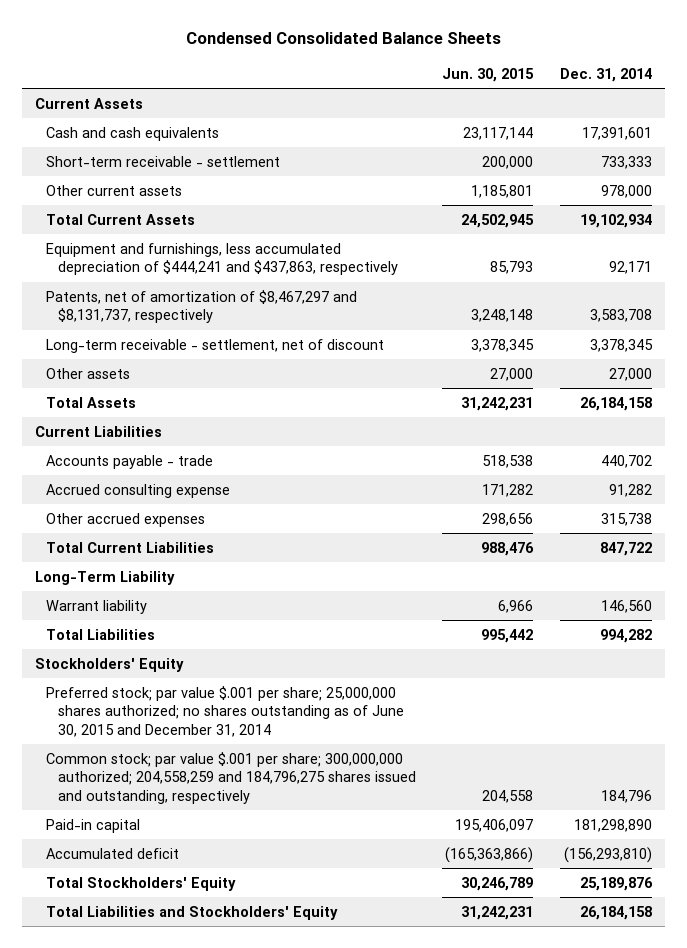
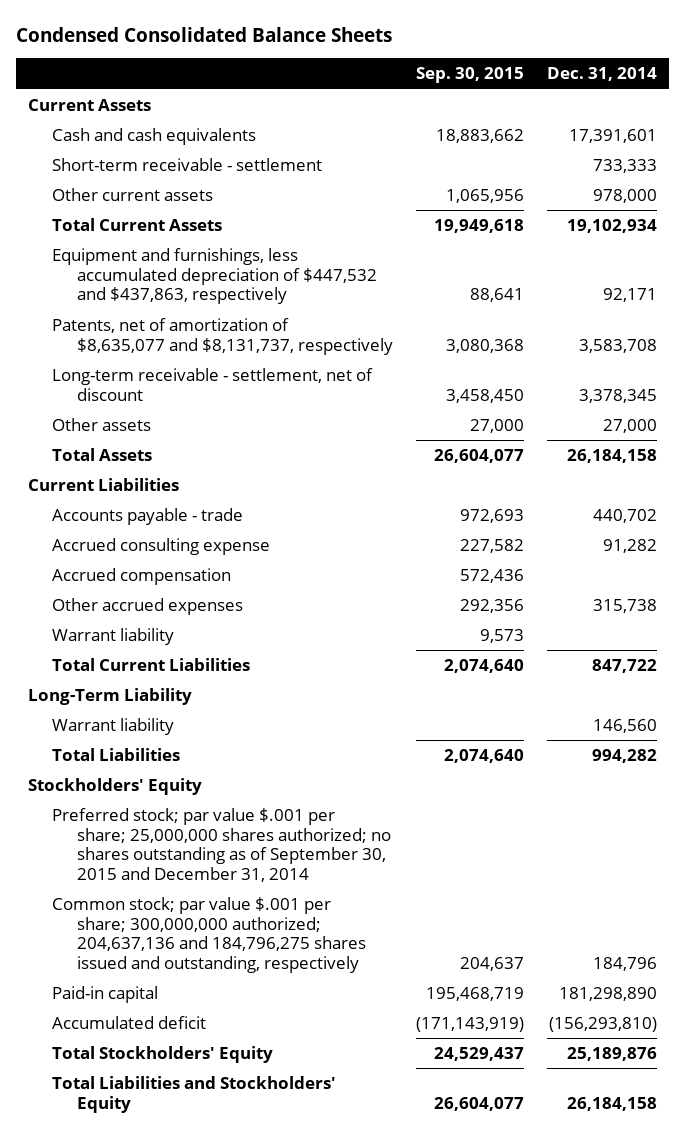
- | Jun. 30, 2015 | Dec. 31, 2014
+ | Sep. 30, 2015 | Dec. 31, 2014
- Equipment and furnishings, less accumulated depreciation of $444,241 and $437,863, respectively | 85,793 | 92,171
- Patents, net of amortization of $8,467,297 and $8,131,737, respectively | 3,248,148 | 3,583,708
+ Equipment and furnishings, less accumulated depreciation of $447,532 and $437,863, respectively | 88,641 | 92,171
+ Patents, net of amortization of $8,635,077 and $8,131,737, respectively | 3,080,368 | 3,583,708
+ Accrued compensation | 572,436 |
+ Warrant liability | 9,573 |
- Preferred stock; par value $.001 per share; 25,000,000 shares authorized; no shares outstanding as of June 30, 2015 and December 31, 2014
- Common stock; par value $.001 per share; 300,000,000 authorized; 204,558,259 and 184,796,275 shares issued and outstanding, respectively | 204,558 | 184,796
+ Preferred stock; par value $.001 per share; 25,000,000 shares authorized; no shares outstanding as of September 30, 2015 and December 31, 2014
+ Common stock; par value $.001 per share; 300,000,000 authorized; 204,637,136 and 184,796,275 shares issued and outstanding, respectively | 204,637 | 184,796

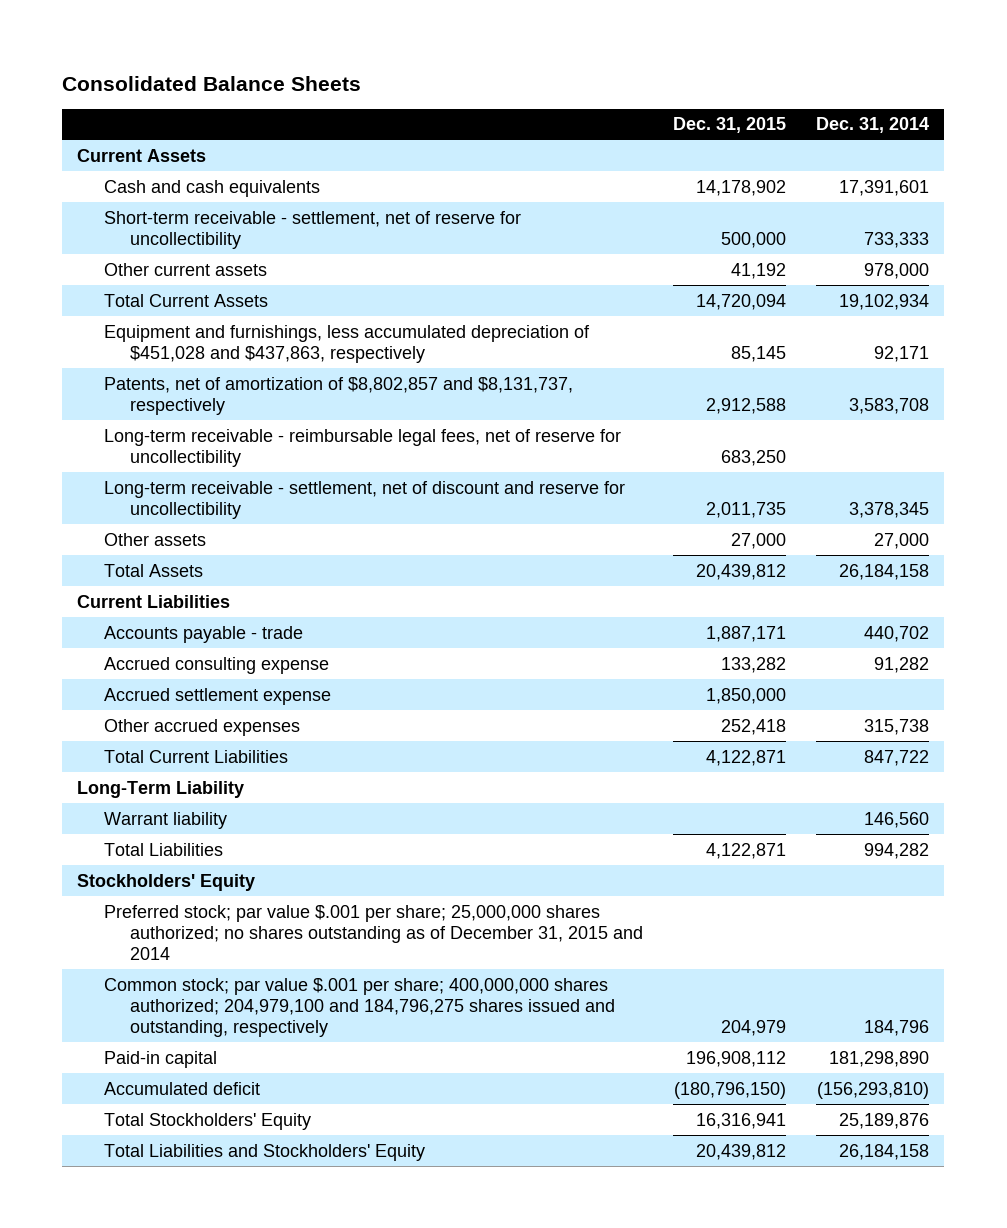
- Condensed Consolidated Balance Sheets
+ Consolidated Balance Sheets
- | Sep. 30, 2015 | Dec. 31, 2014
+ | Dec. 31, 2015 | Dec. 31, 2014
- Short-term receivable - settlement | | 733,333
+ Short-term receivable - settlement, net of reserve for uncollectibility | 500,000 | 733,333
- Equipment and furnishings, less accumulated depreciation of $447,532 and $437,863, respectively | 88,641 | 92,171
- Patents, net of amortization of $8,635,077 and $8,131,737, respectively | 3,080,368 | 3,583,708
- Long-term receivable - settlement, net of discount | 3,458,450 | 3,378,345
+ Equipment and furnishings, less accumulated depreciation of $451,028 and $437,863, respectively | 85,145 | 92,171
+ Patents, net of amortization of $8,802,857 and $8,131,737, respectively | 2,912,588 | 3,583,708
+ Long-term receivable - reimbursable legal fees, net of reserve for uncollectibility | 683,250 |
+ Long-term receivable - settlement, net of discount and reserve for uncollectibility | 2,011,735 | 3,378,345
- Accrued compensation | 572,436 |
+ Accrued settlement expense | 1,850,000 |
- Warrant liability | 9,573 |
- Preferred stock; par value $.001 per share; 25,000,000 shares authorized; no shares outstanding as of September 30, 2015 and December 31, 2014
- Common stock; par value $.001 per share; 300,000,000 authorized; 204,637,136 and 184,796,275 shares issued and outstanding, respectively | 204,637 | 184,796
+ Preferred stock; par value $.001 per share; 25,000,000 shares authorized; no shares outstanding as of December 31, 2015 and 2014
+ Common stock; par value $.001 per share; 400,000,000 shares authorized; 204,979,100 and 184,796,275 shares issued and outstanding, respectively | 204,979 | 184,796

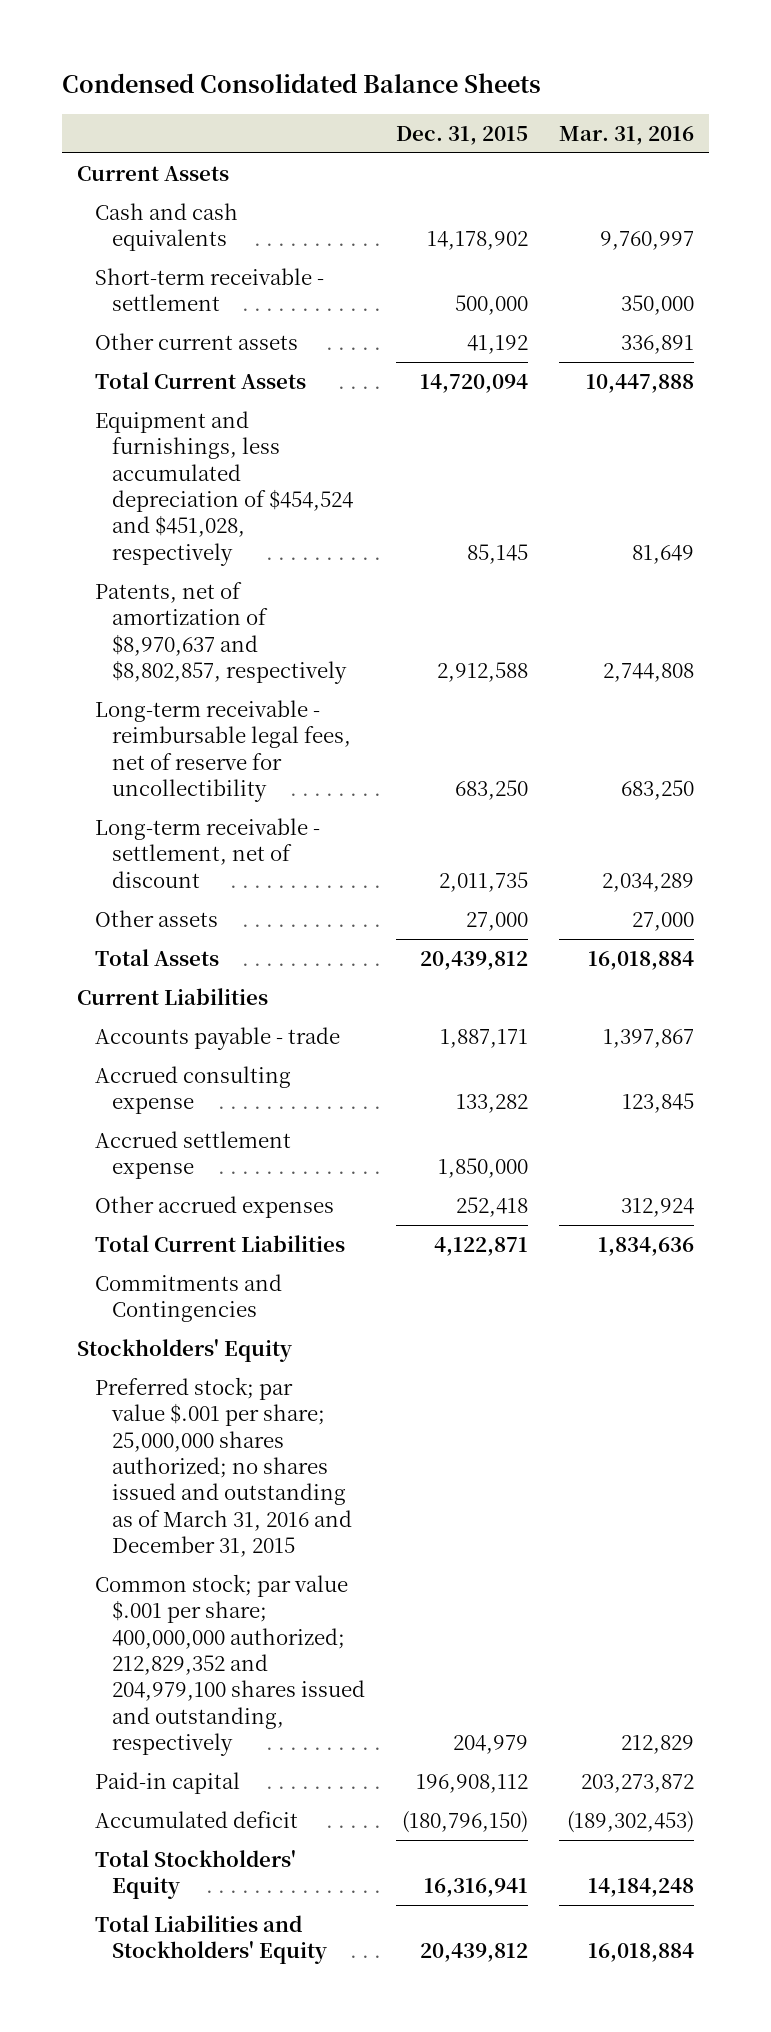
- Consolidated Balance Sheets
+ Condensed Consolidated Balance Sheets
- | Dec. 31, 2015 | Dec. 31, 2014
+ | Dec. 31, 2015 | Mar. 31, 2016
- Short-term receivable - settlement, net of reserve for uncollectibility | 500,000 | 733,333
+ Short-term receivable - settlement | 500,000 | 350,000
- Equipment and furnishings, less accumulated depreciation of $451,028 and $437,863, respectively | 85,145 | 92,171
- Patents, net of amortization of $8,802,857 and $8,131,737, respectively | 2,912,588 | 3,583,708
+ Equipment and furnishings, less accumulated depreciation of $454,524 and $451,028, respectively | 85,145 | 81,649
+ Patents, net of amortization of $8,970,637 and $8,802,857, respectively | 2,912,588 | 2,744,808
- Long-term receivable - settlement, net of discount and reserve for uncollectibility | 2,011,735 | 3,378,345
+ Long-term receivable - settlement, net of discount | 2,011,735 | 2,034,289
- Long-Term Liability
- Warrant liability | | 146,560
- Total Liabilities | 4,122,871 | 994,282
+ Commitments and Contingencies
- Preferred stock; par value $.001 per share; 25,000,000 shares authorized; no shares outstanding as of December 31, 2015 and 2014
- Common stock; par value $.001 per share; 400,000,000 shares authorized; 204,979,100 and 184,796,275 shares issued and outstanding, respectively | 204,979 | 184,796
+ Preferred stock; par value $.001 per share; 25,000,000 shares authorized; no shares issued and outstanding as of March 31, 2016 and December 31, 2015
+ Common stock; par value $.001 per share; 400,000,000 authorized; 212,829,352 and 204,979,100 shares issued and outstanding, respectively | 204,979 | 212,829

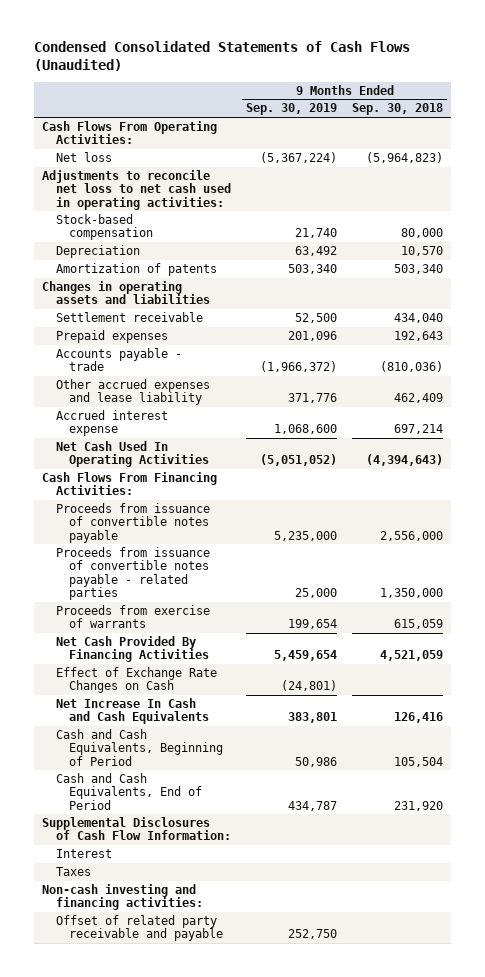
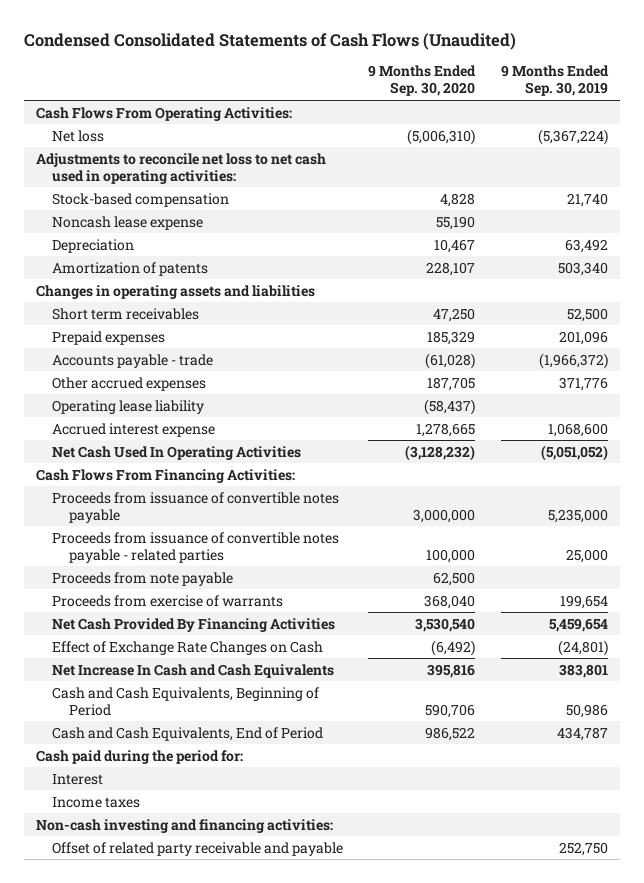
- | 9 Months Ended Sep. 30, 2019 | 9 Months Ended Sep. 30, 2018
+ | 9 Months Ended Sep. 30, 2020 | 9 Months Ended Sep. 30, 2019
+ Noncash lease expense | 55,190 |
- Settlement receivable | 52,500 | 434,040
+ Short term receivables | 47,250 | 52,500
- Other accrued expenses and lease liability | 371,776 | 462,409
+ Other accrued expenses | 187,705 | 371,776
+ Operating lease liability | (58,437) |
+ Proceeds from note payable | 62,500 |
- Supplemental Disclosures of Cash Flow Information:
+ Cash paid during the period for:
- Taxes
+ Income taxes

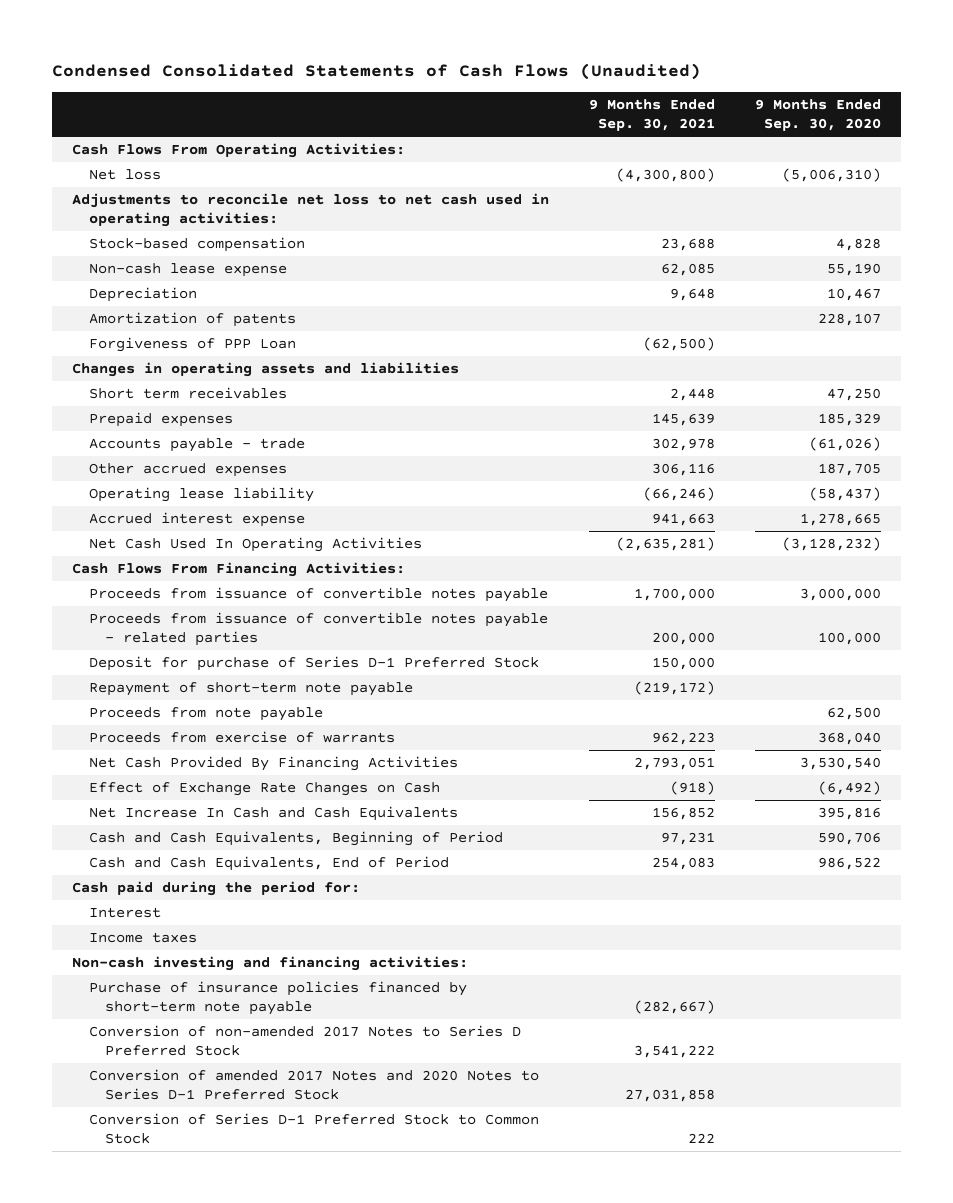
- | 9 Months Ended Sep. 30, 2020 | 9 Months Ended Sep. 30, 2019
+ | 9 Months Ended Sep. 30, 2021 | 9 Months Ended Sep. 30, 2020
- Noncash lease expense | 55,190 |
+ Non-cash lease expense | 62,085 | 55,190
+ Forgiveness of PPP Loan | (62,500) |
- Accounts payable - trade | (61,028) | (1,966,372)
+ Accounts payable - trade | 302,978 | (61,026)
+ Deposit for purchase of Series D-1 Preferred Stock | 150,000 |
+ Repayment of short-term note payable | (219,172) |
- Offset of related party receivable and payable | | 252,750
+ Purchase of insurance policies financed by short-term note payable | (282,667) |
+ Conversion of non-amended 2017 Notes to Series D Preferred Stock | 3,541,222 |
+ Conversion of amended 2017 Notes and 2020 Notes to Series D-1 Preferred Stock | 27,031,858 |
+ Conversion of Series D-1 Preferred Stock to Common Stock | 222 |

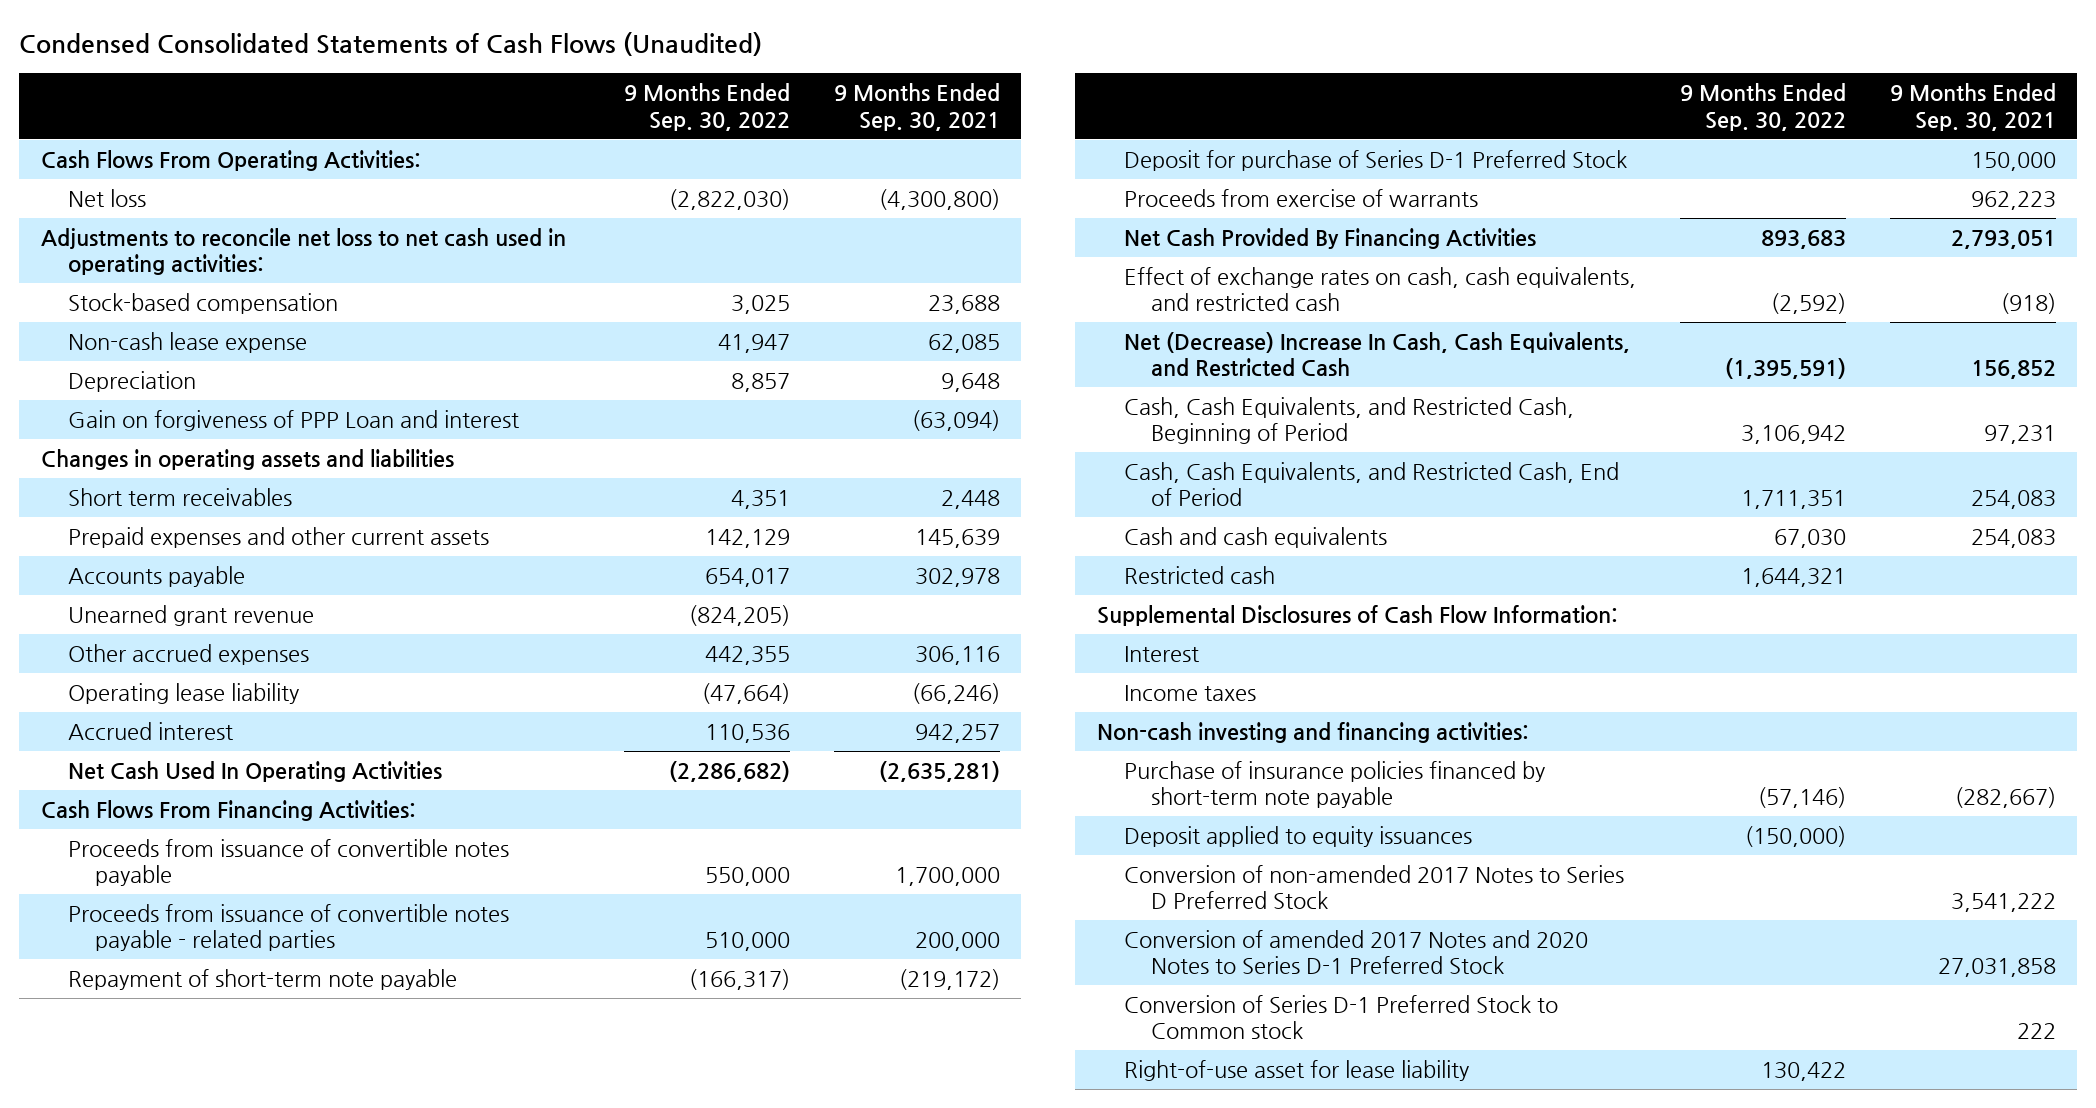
- | 9 Months Ended Sep. 30, 2021 | 9 Months Ended Sep. 30, 2020
+ | 9 Months Ended Sep. 30, 2022 | 9 Months Ended Sep. 30, 2021
- Amortization of patents | | 228,107
- Forgiveness of PPP Loan | (62,500) |
+ Gain on forgiveness of PPP Loan and interest | | (63,094)
- Prepaid expenses | 145,639 | 185,329
- Accounts payable - trade | 302,978 | (61,026)
+ Prepaid expenses and other current assets | 142,129 | 145,639
+ Accounts payable | 654,017 | 302,978
+ Unearned grant revenue | (824,205) |
- Accrued interest expense | 941,663 | 1,278,665
+ Accrued interest | 110,536 | 942,257
- Proceeds from note payable | | 62,500
moved down: Deposit for purchase of Series D-1 Preferred Stock | | 150,000
- Effect of Exchange Rate Changes on Cash | (918) | (6,492)
- Net Increase In Cash and Cash Equivalents | 156,852 | 395,816
- Cash and Cash Equivalents, Beginning of Period | 97,231 | 590,706
- Cash and Cash Equivalents, End of Period | 254,083 | 986,522
- Cash paid during the period for:
+ Effect of exchange rates on cash, cash equivalents, and restricted cash | (2,592) | (918)
+ Net (Decrease) Increase In Cash, Cash Equivalents, and Restricted Cash | (1,395,591) | 156,852
+ Cash, Cash Equivalents, and Restricted Cash, Beginning of Period | 3,106,942 | 97,231
+ Cash, Cash Equivalents, and Restricted Cash, End of Period | 1,711,351 | 254,083
+ Cash and cash equivalents | 67,030 | 254,083
+ Restricted cash | 1,644,321 |
+ Supplemental Disclosures of Cash Flow Information:
+ Deposit applied to equity issuances | (150,000) |
- Conversion of Series D-1 Preferred Stock to Common Stock | 222 |
+ Conversion of Series D-1 Preferred Stock to Common stock | | 222
+ Right-of-use asset for lease liability | 130,422 |

